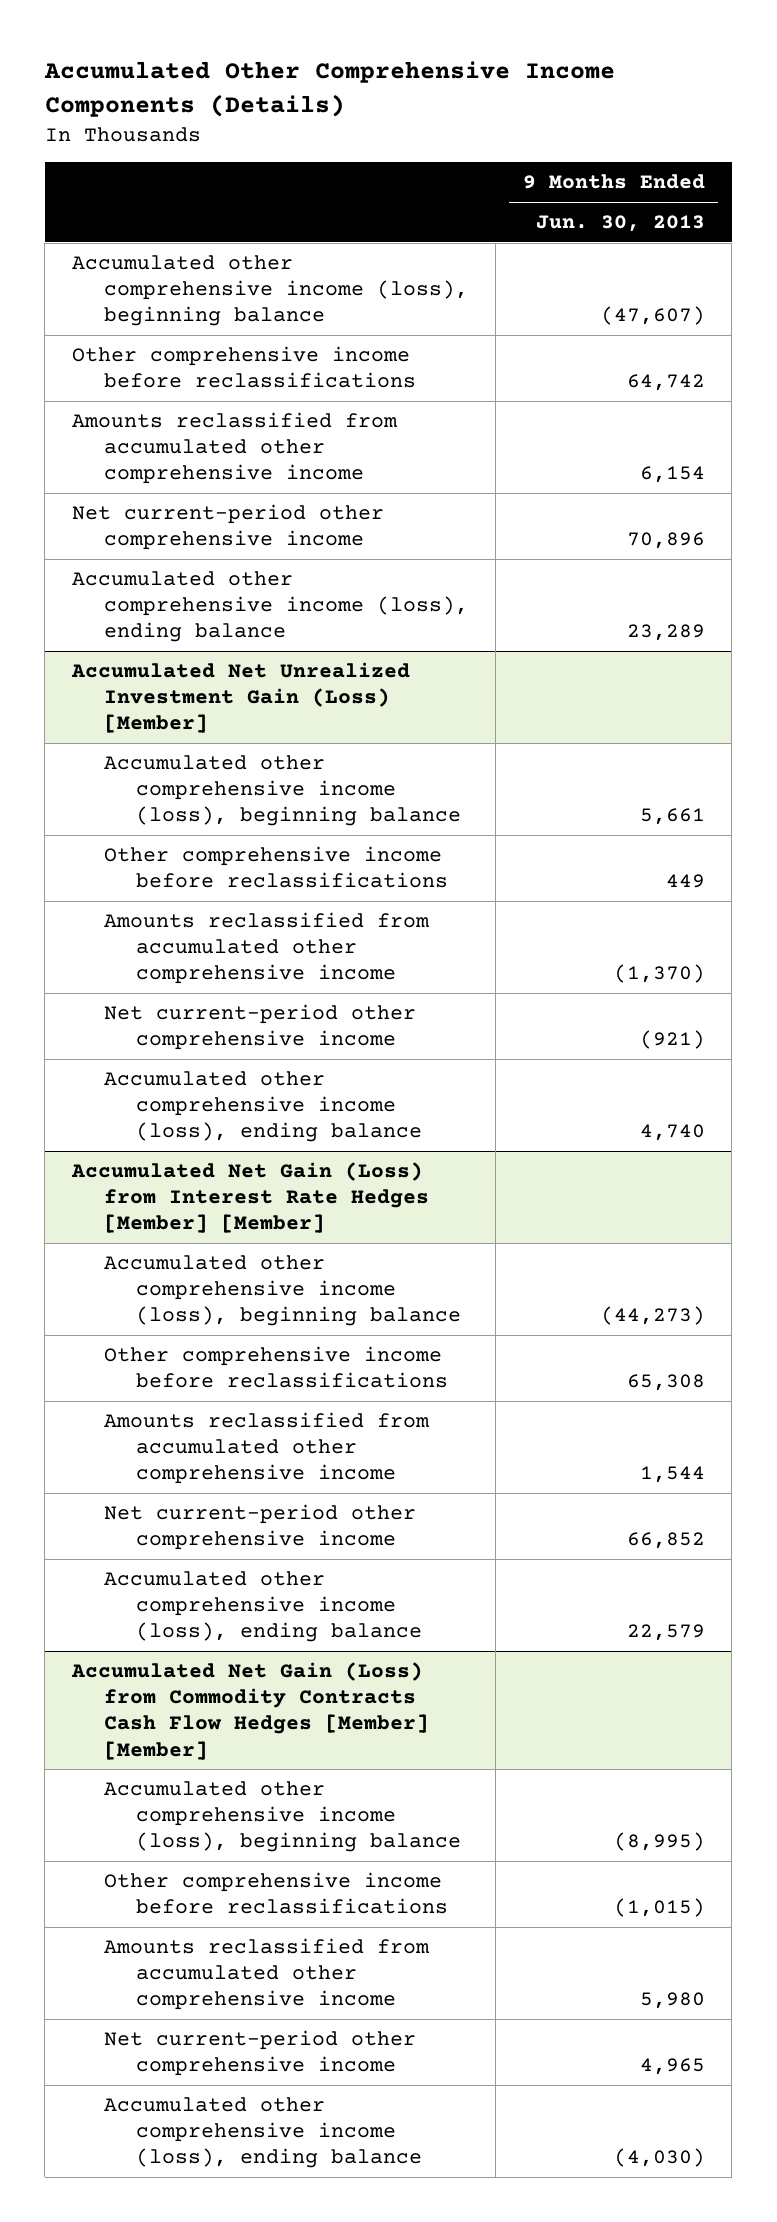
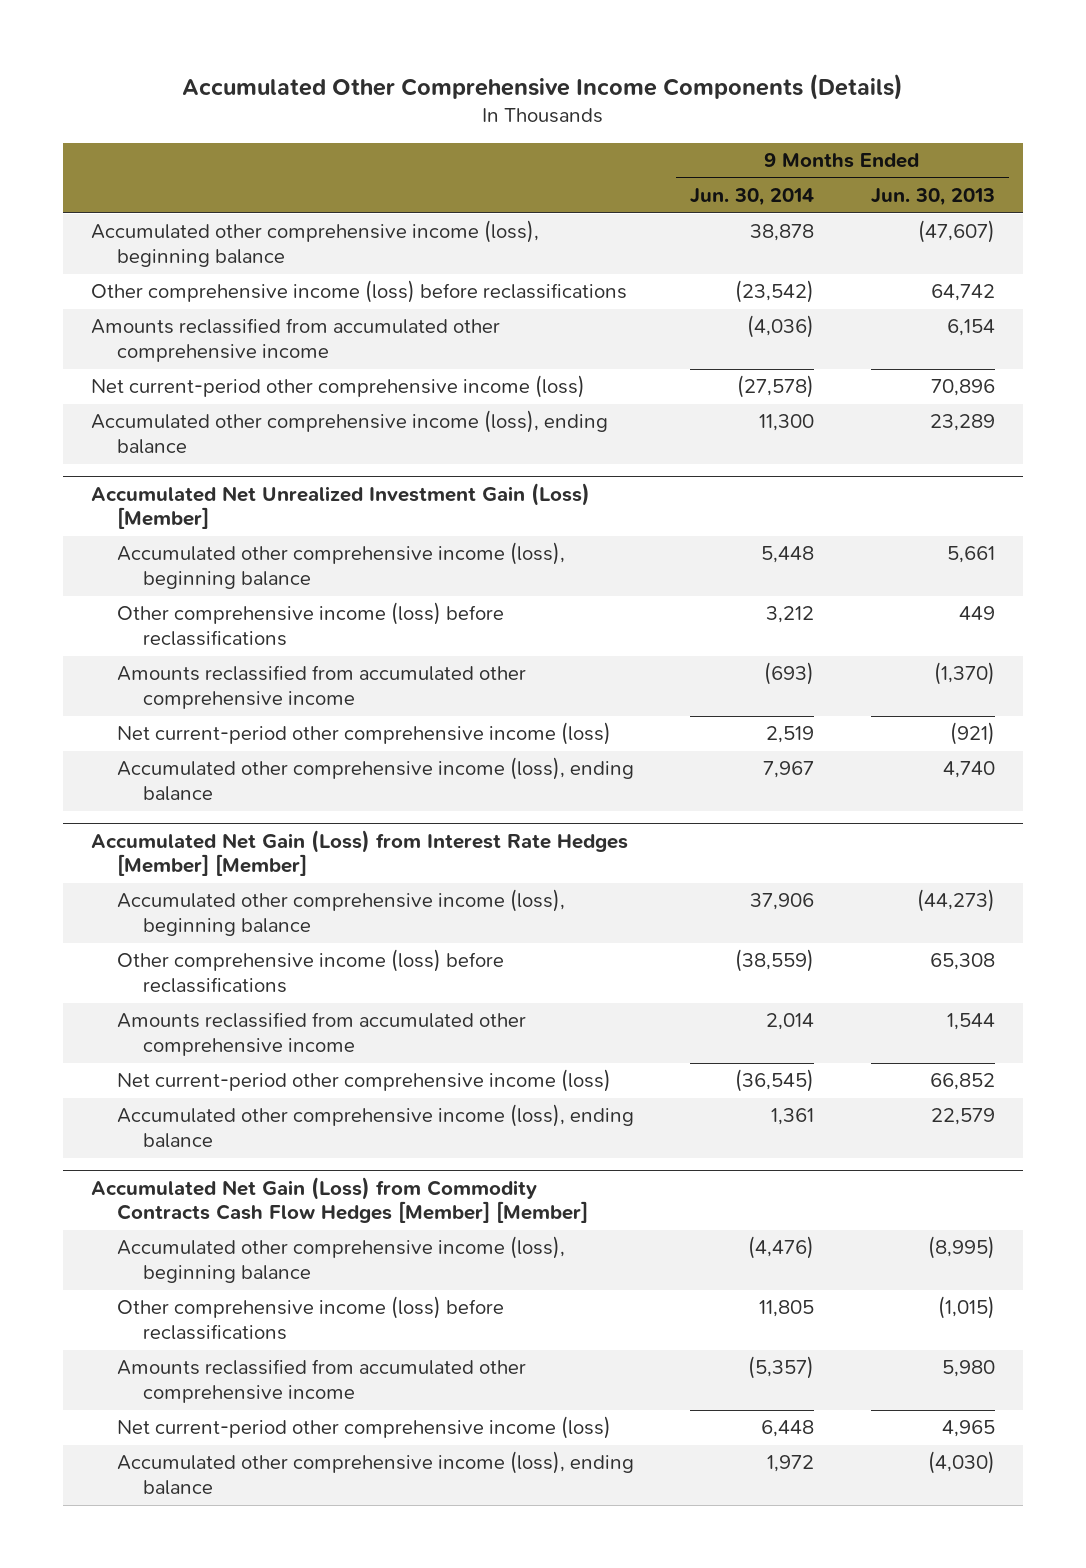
- | 9 Months Ended Jun. 30, 2013
+ | 9 Months Ended Jun. 30, 2014 | 9 Months Ended Jun. 30, 2013
- Other comprehensive income before reclassifications | 64,742
+ Other comprehensive income (loss) before reclassifications | (23,542) | 64,742
- Net current-period other comprehensive income | 70,896
+ Net current-period other comprehensive income (loss) | (27,578) | 70,896
@ Accumulated Net Unrealized Investment Gain (Loss) [Member]
- Other comprehensive income before reclassifications | 449
+ Other comprehensive income (loss) before reclassifications | 3,212 | 449
- Net current-period other comprehensive income | (921)
+ Net current-period other comprehensive income (loss) | 2,519 | (921)
@ Accumulated Net Gain (Loss) from Interest Rate Hedges [Member] [Member]
- Other comprehensive income before reclassifications | 65,308
+ Other comprehensive income (loss) before reclassifications | (38,559) | 65,308
- Net current-period other comprehensive income | 66,852
+ Net current-period other comprehensive income (loss) | (36,545) | 66,852
@ Accumulated Net Gain (Loss) from Commodity Contracts Cash Flow Hedges [Member] [Member]
- Other comprehensive income before reclassifications | (1,015)
+ Other comprehensive income (loss) before reclassifications | 11,805 | (1,015)
- Net current-period other comprehensive income | 4,965
+ Net current-period other comprehensive income (loss) | 6,448 | 4,965

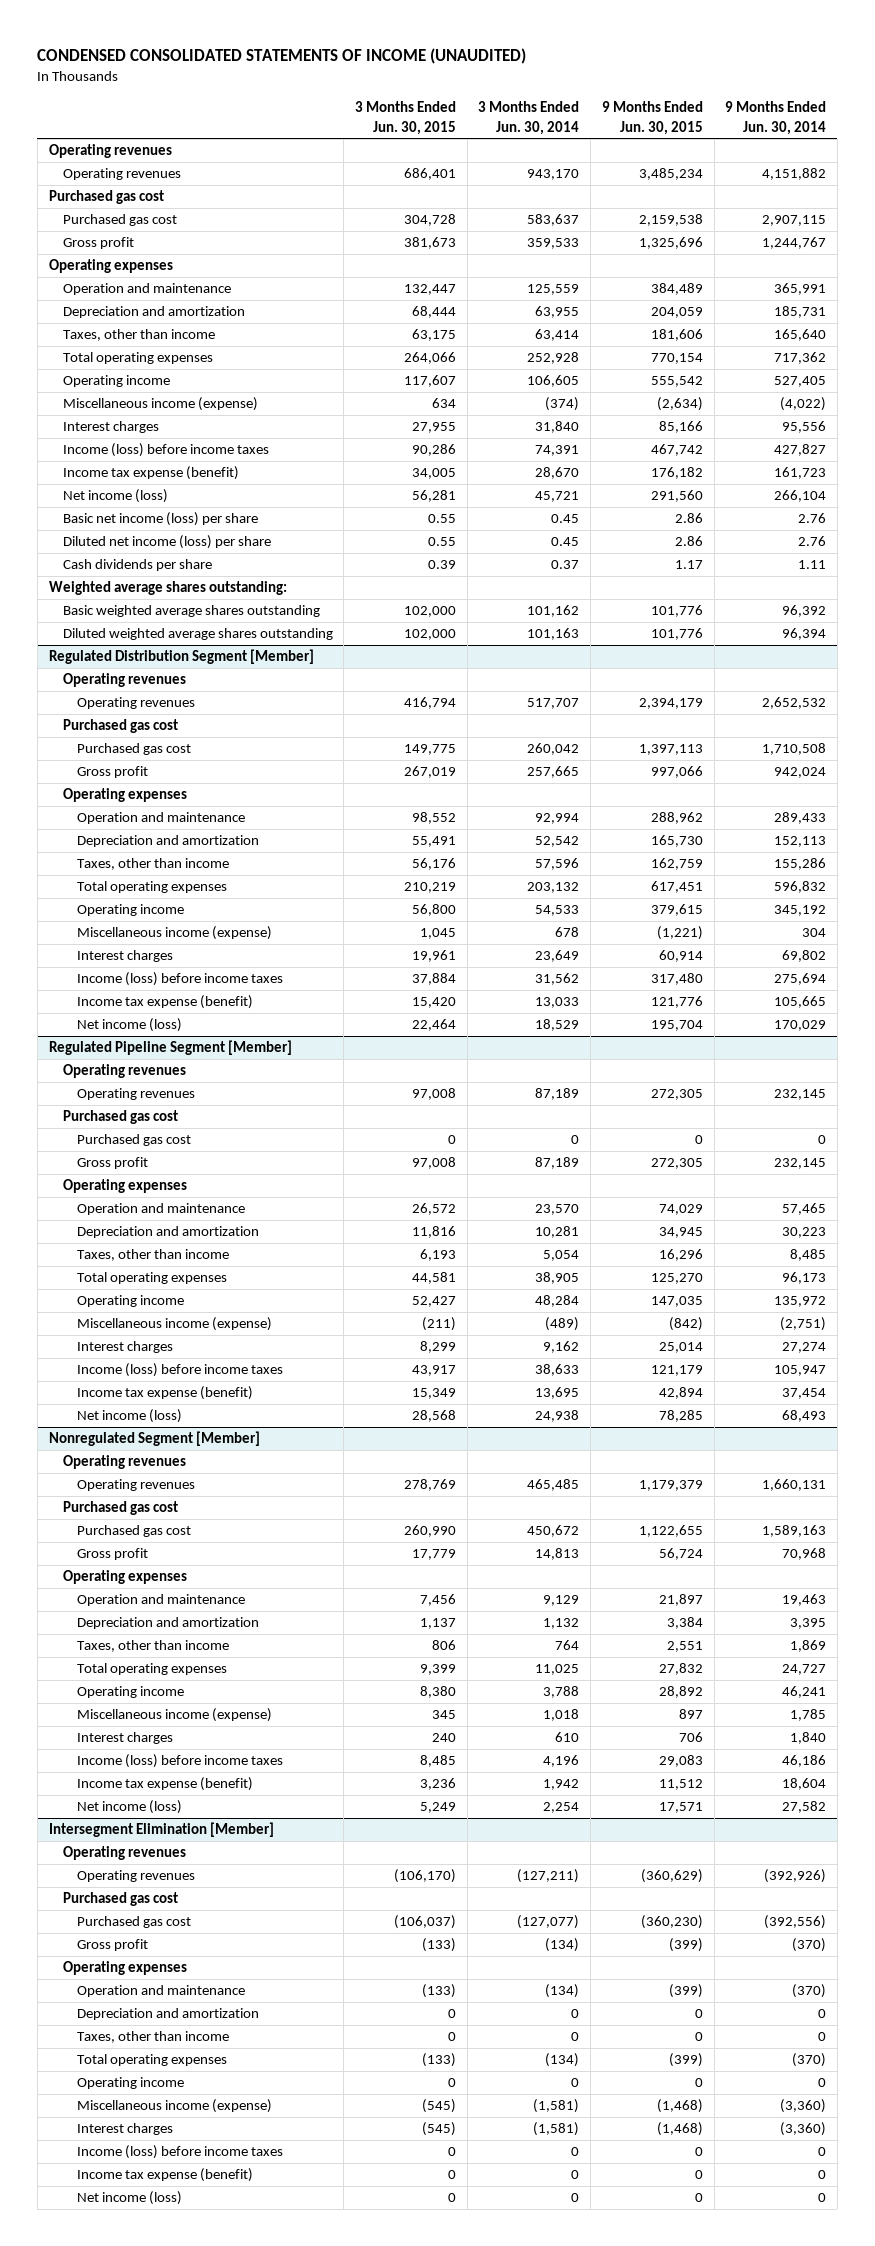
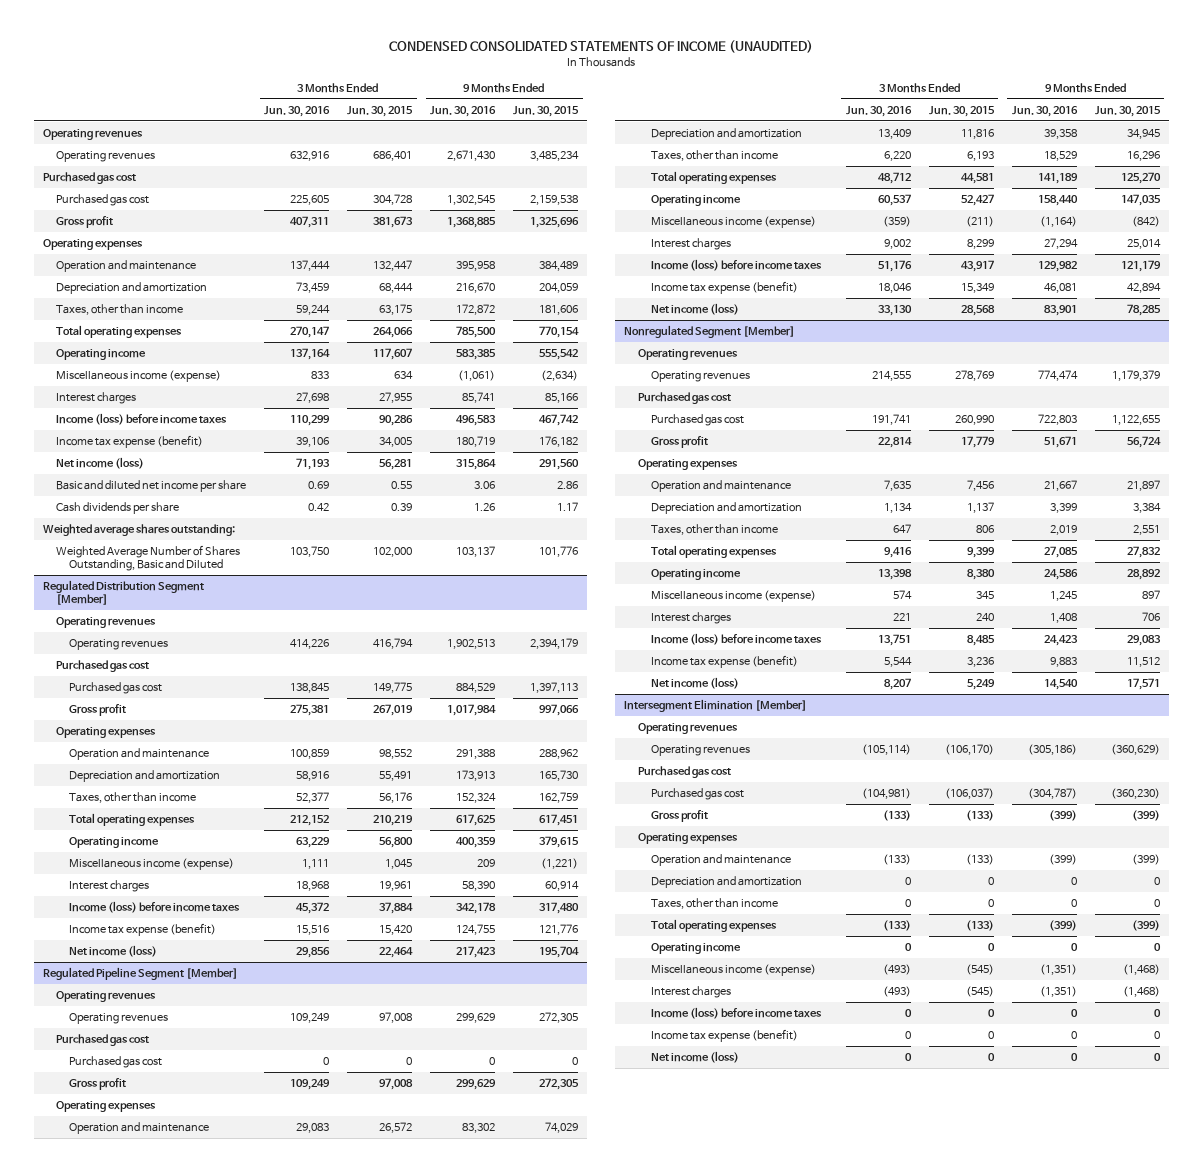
- | 3 Months Ended Jun. 30, 2015 | 3 Months Ended Jun. 30, 2014 | 9 Months Ended Jun. 30, 2015 | 9 Months Ended Jun. 30, 2014
+ | 3 Months Ended Jun. 30, 2016 | 3 Months Ended Jun. 30, 2015 | 9 Months Ended Jun. 30, 2016 | 9 Months Ended Jun. 30, 2015
- Basic net income (loss) per share | 0.55 | 0.45 | 2.86 | 2.76
- Diluted net income (loss) per share | 0.55 | 0.45 | 2.86 | 2.76
+ Basic and diluted net income per share | 0.69 | 0.55 | 3.06 | 2.86
- Basic weighted average shares outstanding | 102,000 | 101,162 | 101,776 | 96,392
- Diluted weighted average shares outstanding | 102,000 | 101,163 | 101,776 | 96,394
+ Weighted Average Number of Shares Outstanding, Basic and Diluted | 103,750 | 102,000 | 103,137 | 101,776

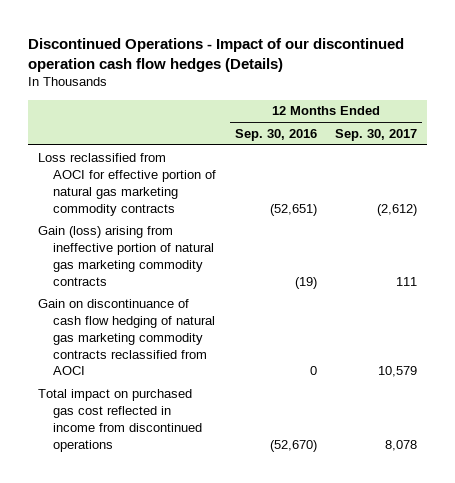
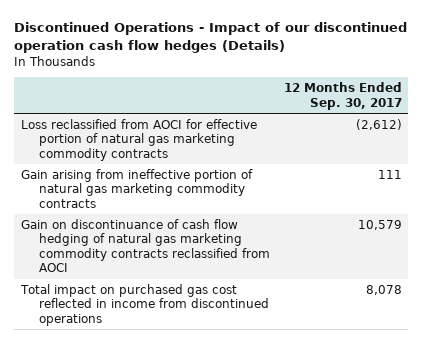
- | 12 Months Ended Sep. 30, 2016 | 12 Months Ended Sep. 30, 2017
+ | 12 Months Ended Sep. 30, 2017
- Gain (loss) arising from ineffective portion of natural gas marketing commodity contracts | (19) | 111
+ Gain arising from ineffective portion of natural gas marketing commodity contracts | 111

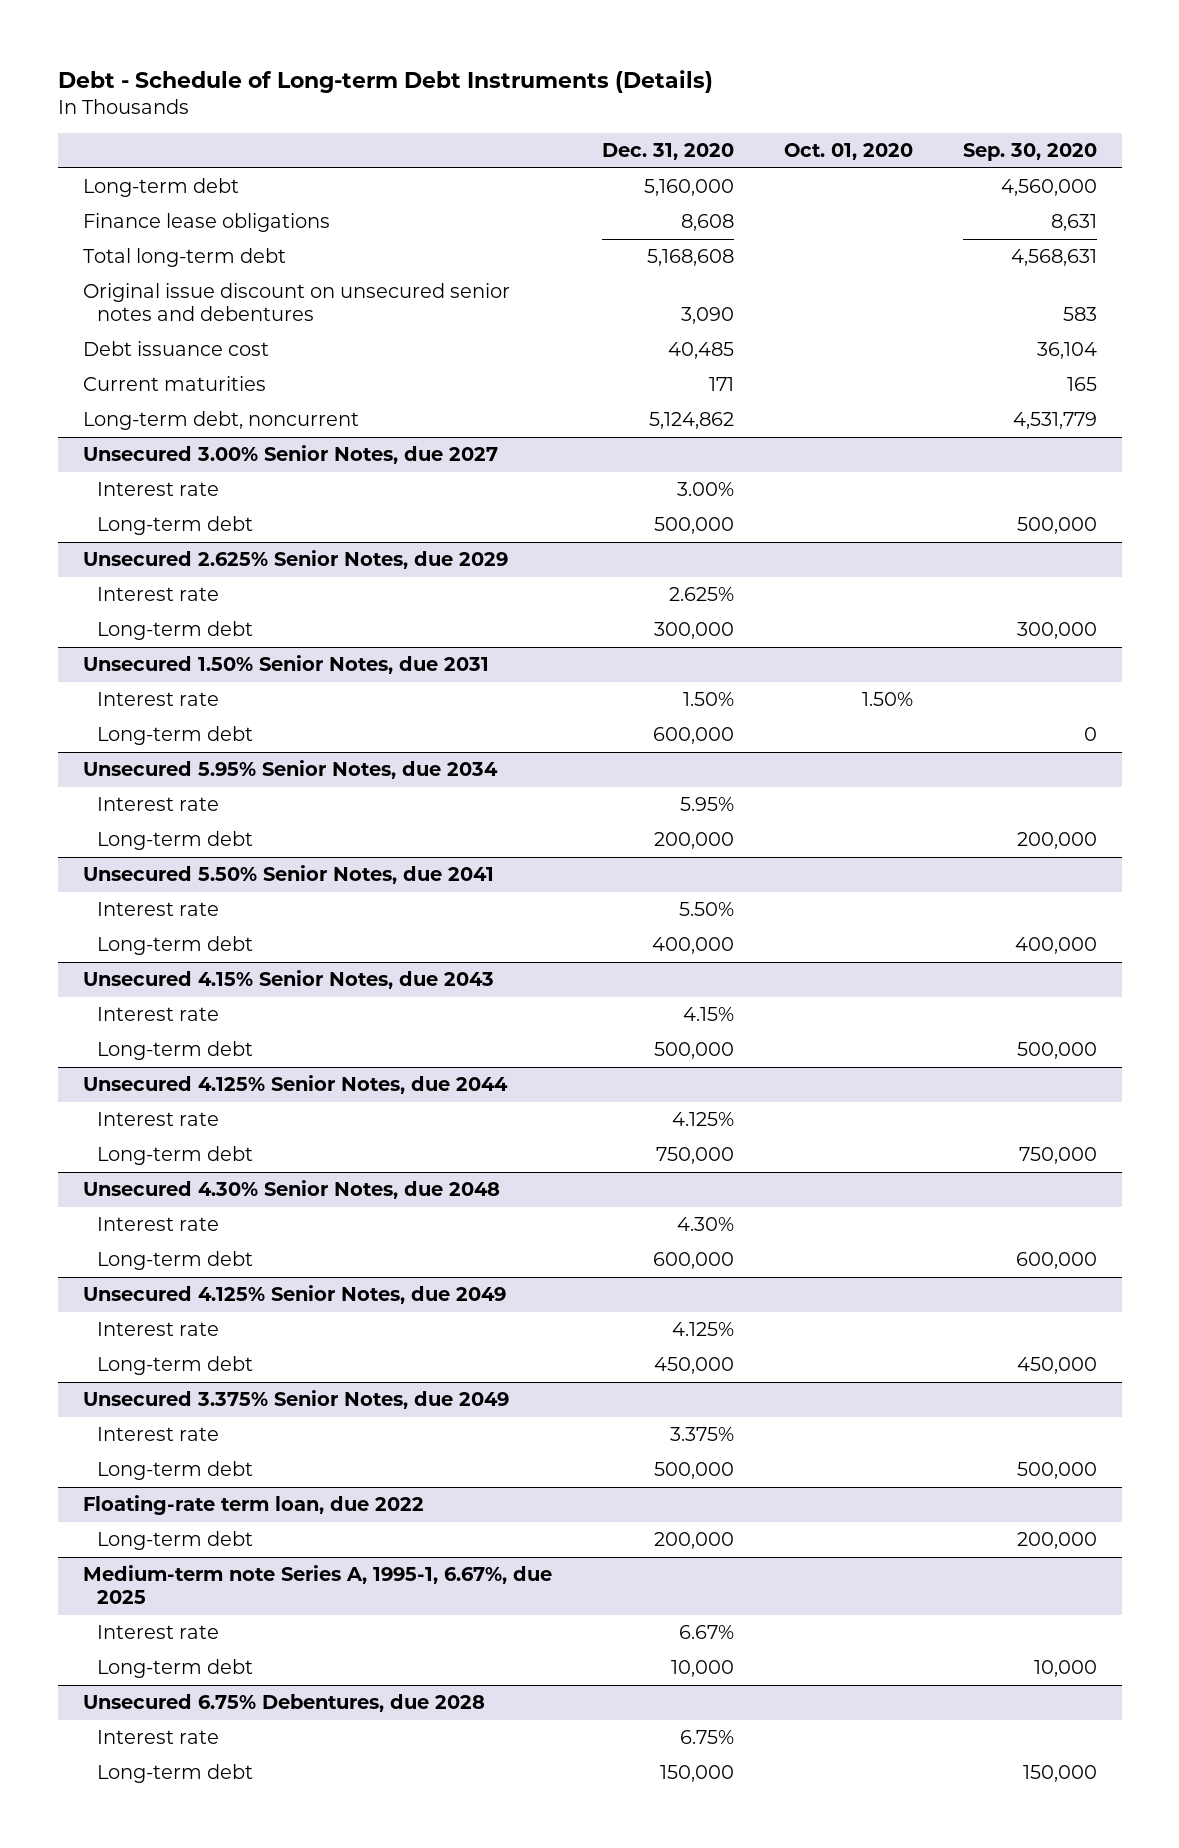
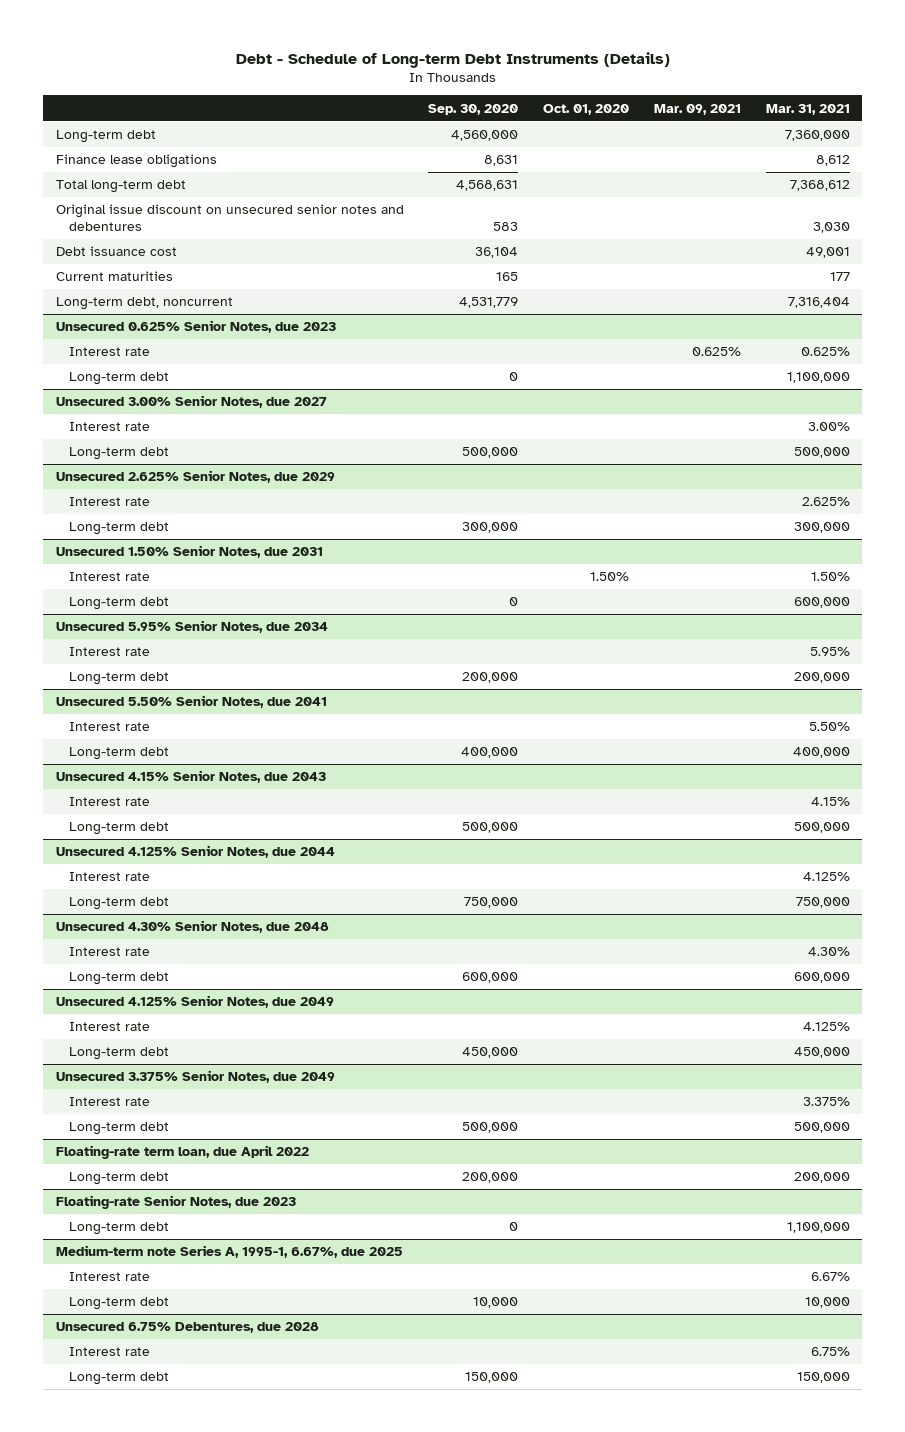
- | Dec. 31, 2020 | Oct. 01, 2020 | Sep. 30, 2020
+ | Sep. 30, 2020 | Oct. 01, 2020 | Mar. 09, 2021 | Mar. 31, 2021
+ Unsecured 0.625% Senior Notes, due 2023
+ Interest rate | | | 0.625% | 0.625%
+ Long-term debt | 0 | | | 1,100,000
- Floating-rate term loan, due 2022
+ Floating-rate term loan, due April 2022
+ Floating-rate Senior Notes, due 2023
+ Long-term debt | 0 | | | 1,100,000

